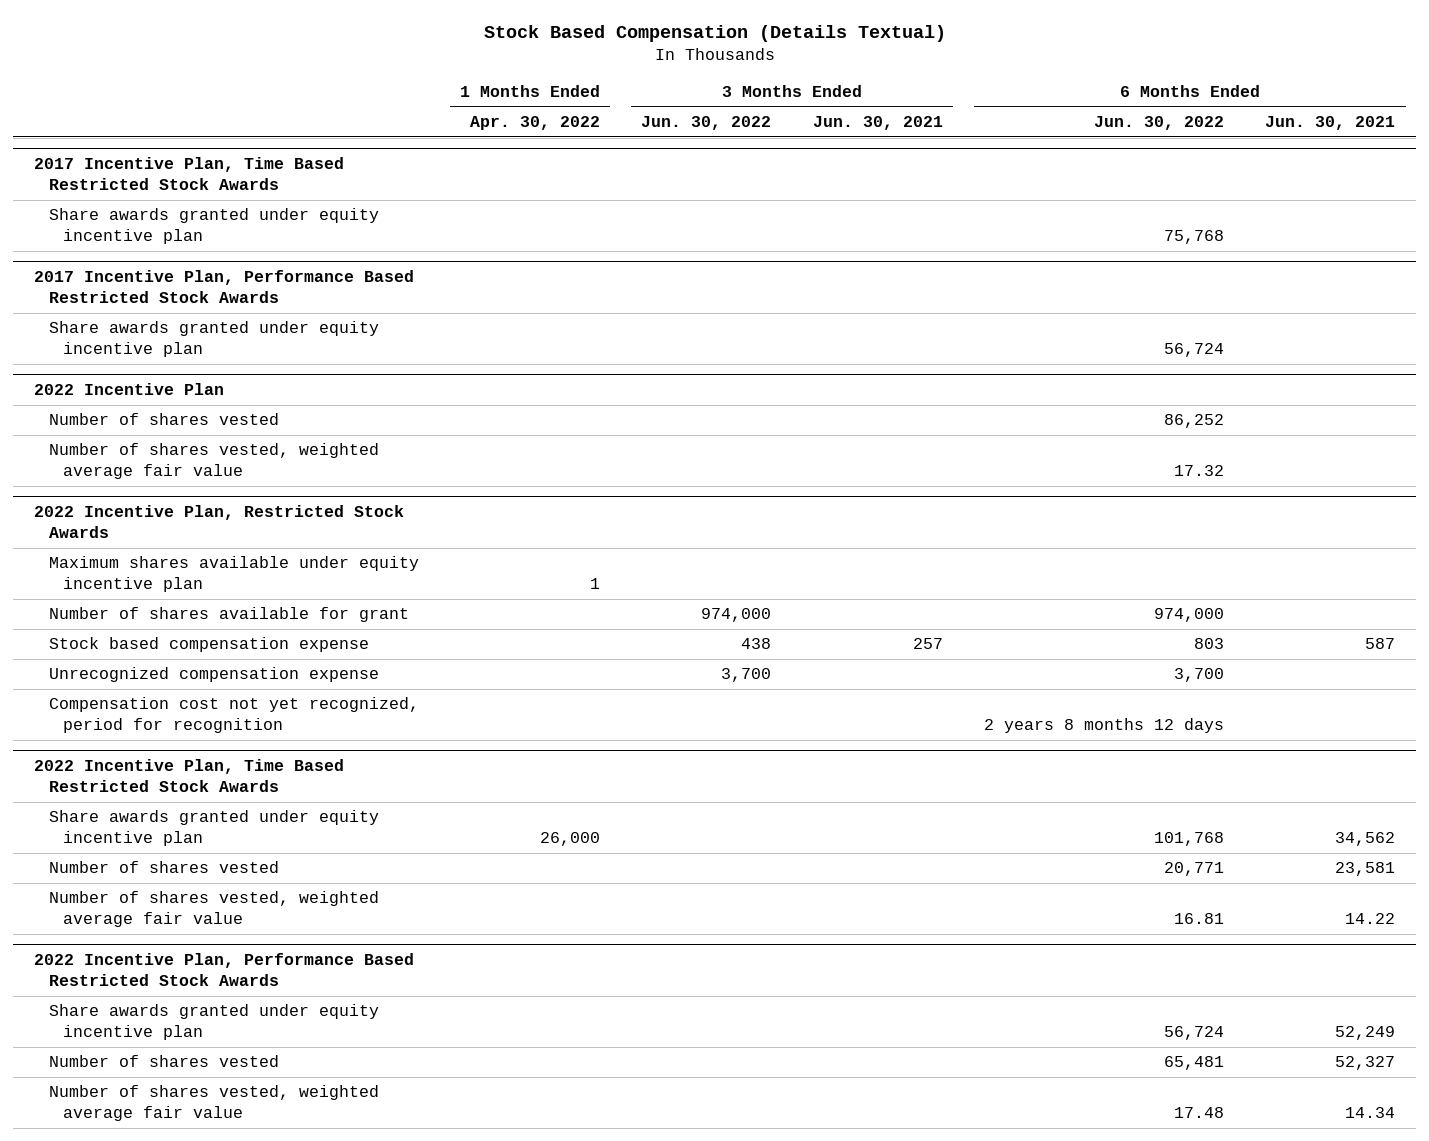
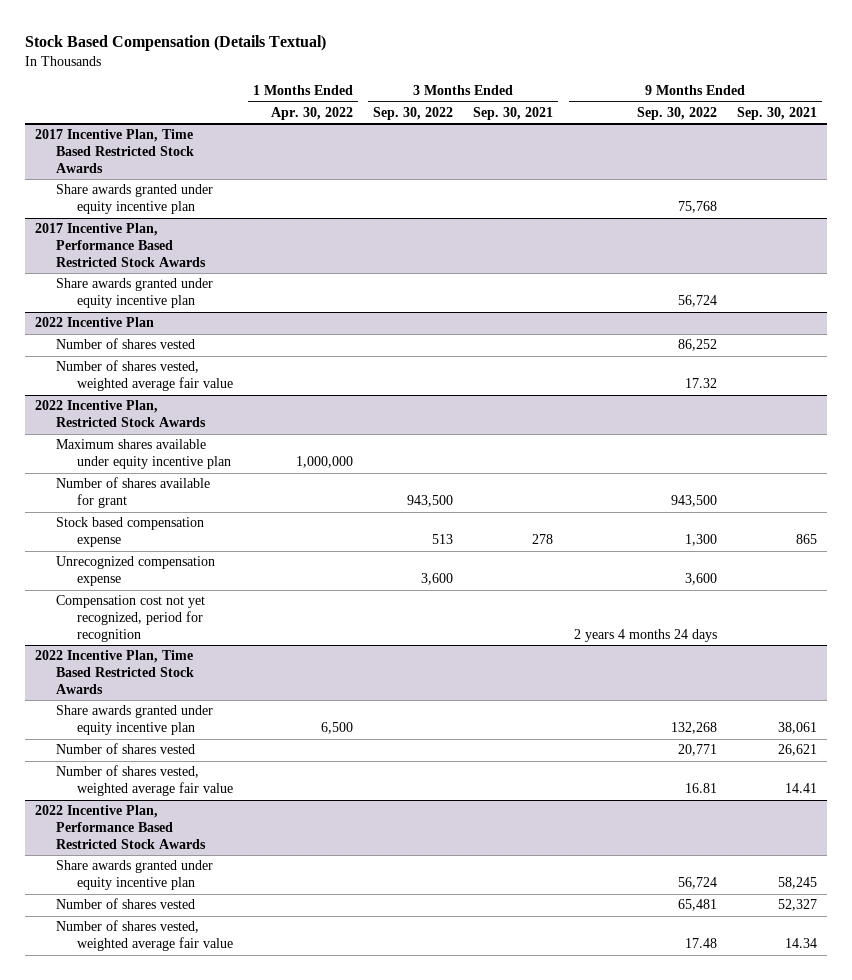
- | 1 Months Ended Apr. 30, 2022 | 3 Months Ended Jun. 30, 2022 | 3 Months Ended Jun. 30, 2021 | 6 Months Ended Jun. 30, 2022 | 6 Months Ended Jun. 30, 2021
+ | 1 Months Ended Apr. 30, 2022 | 3 Months Ended Sep. 30, 2022 | 3 Months Ended Sep. 30, 2021 | 9 Months Ended Sep. 30, 2022 | 9 Months Ended Sep. 30, 2021
@ 2022 Incentive Plan, Restricted Stock Awards
- Maximum shares available under equity incentive plan | 1 | | | |
+ Maximum shares available under equity incentive plan | 1,000,000 | | | |
@ 2022 Incentive Plan, Time Based Restricted Stock Awards
- Share awards granted under equity incentive plan | 26,000 | | | 101,768 | 34,562
+ Share awards granted under equity incentive plan | 6,500 | | | 132,268 | 38,061

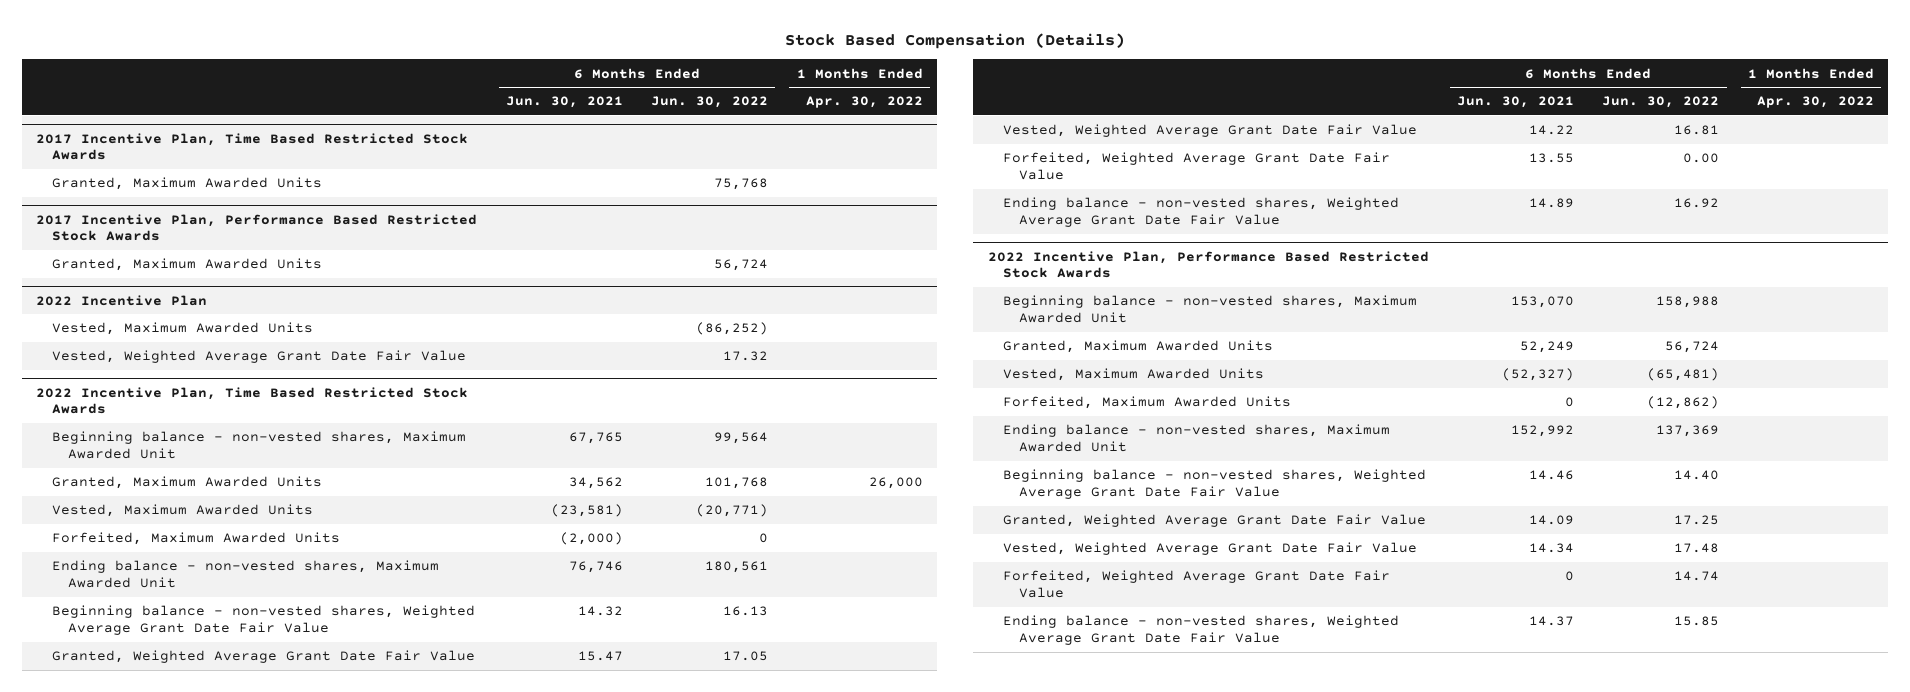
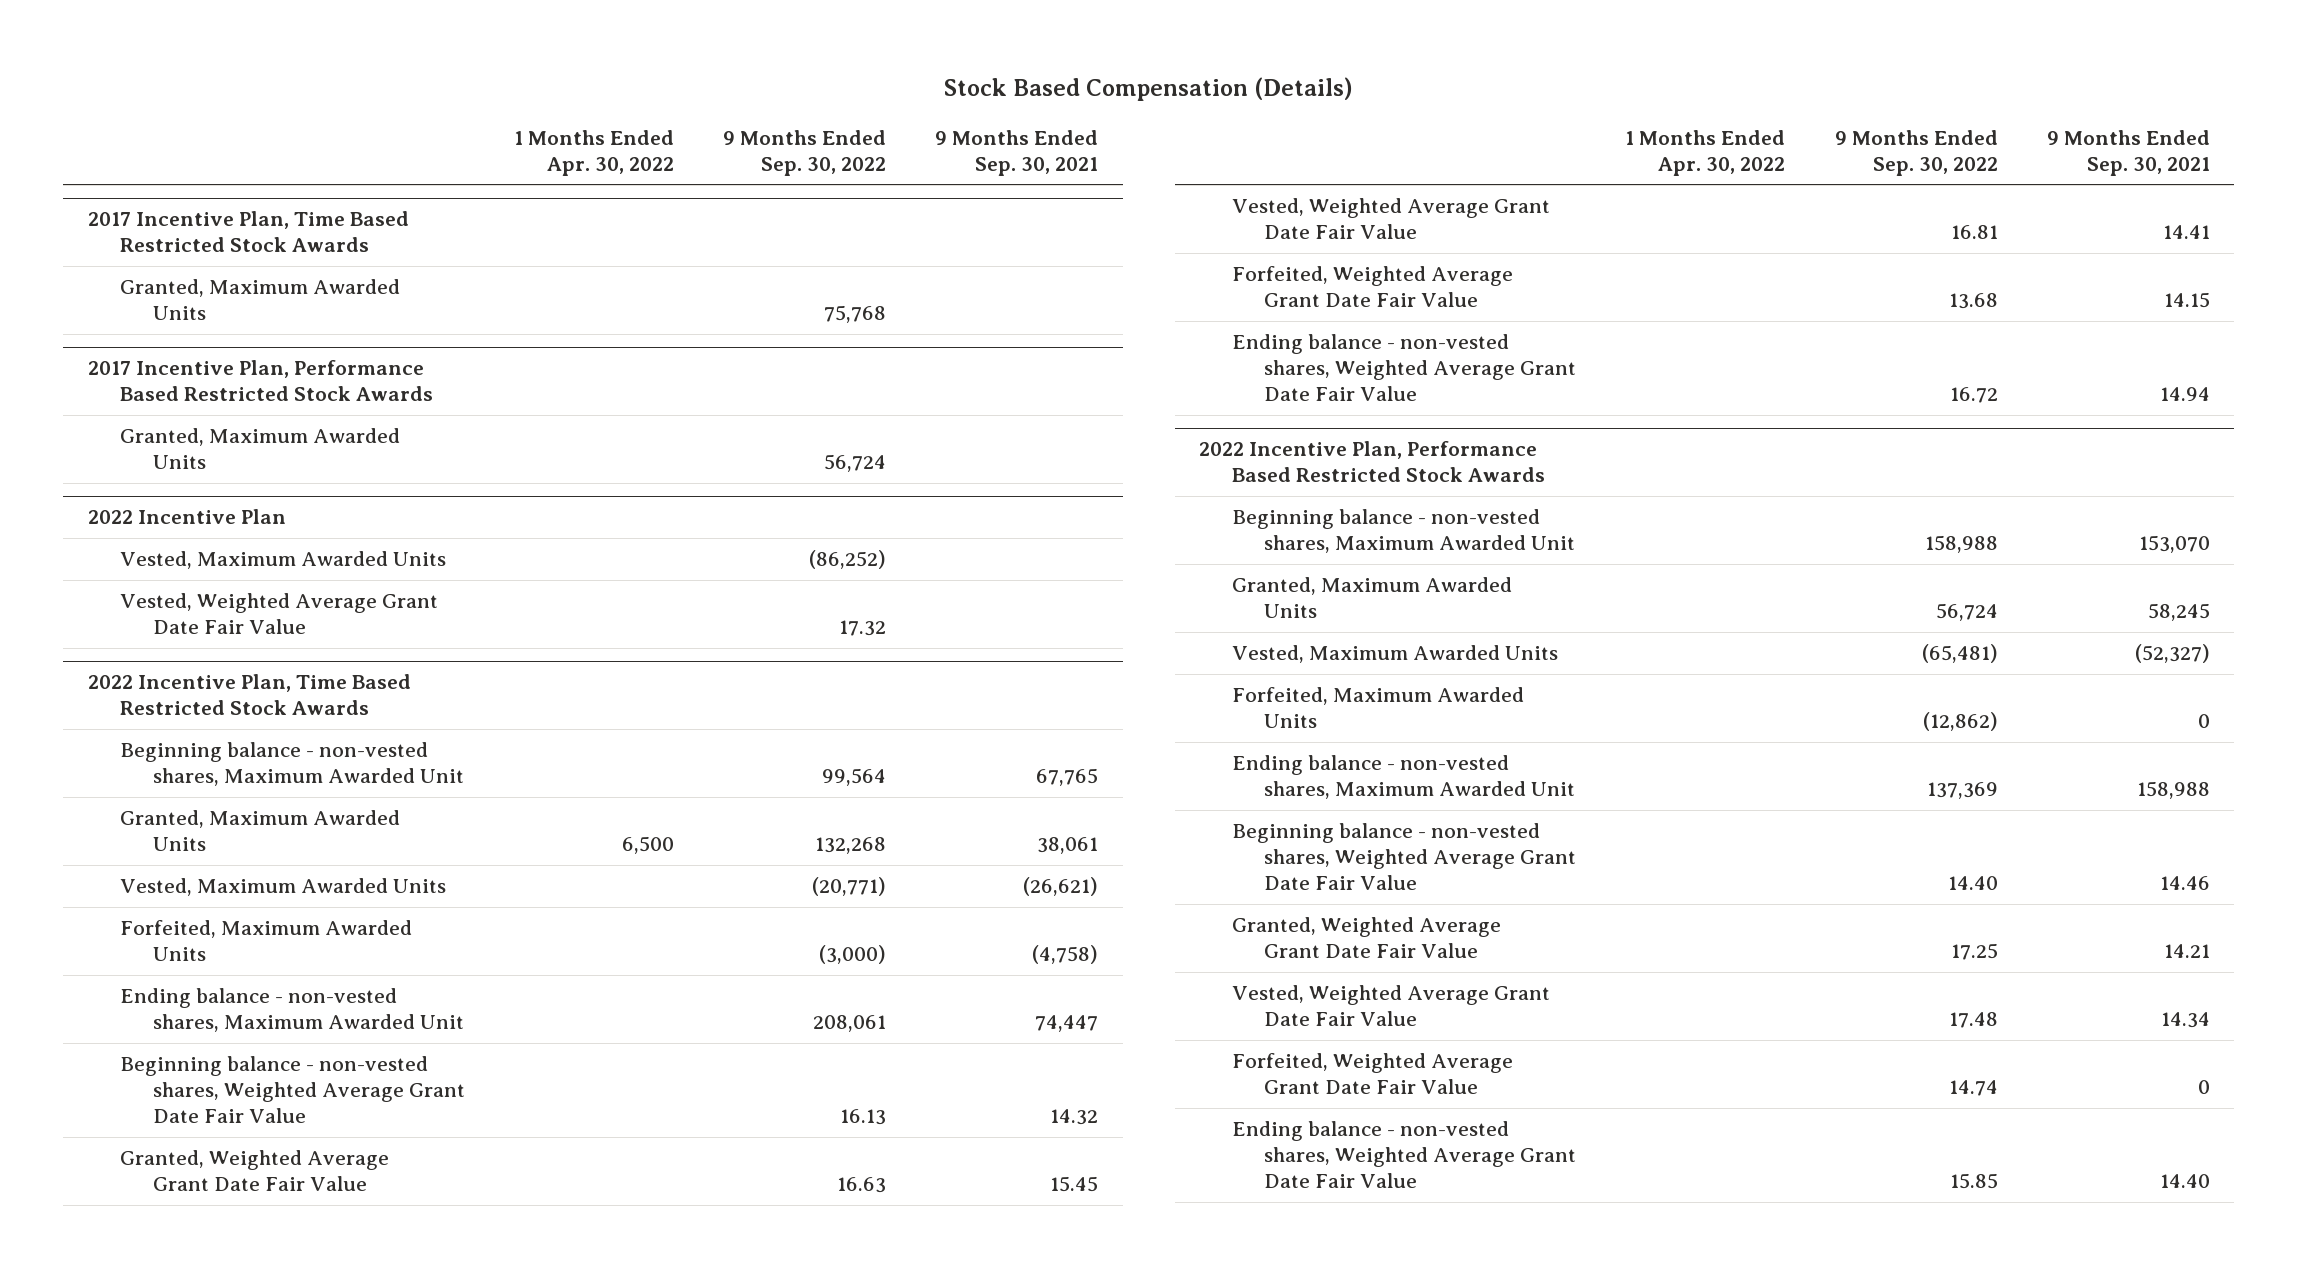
- | 6 Months Ended Jun. 30, 2021 | 6 Months Ended Jun. 30, 2022 | 1 Months Ended Apr. 30, 2022
+ | 1 Months Ended Apr. 30, 2022 | 9 Months Ended Sep. 30, 2022 | 9 Months Ended Sep. 30, 2021
@ 2022 Incentive Plan, Time Based Restricted Stock Awards
- Granted, Maximum Awarded Units | 34,562 | 101,768 | 26,000
+ Granted, Maximum Awarded Units | 6,500 | 132,268 | 38,061

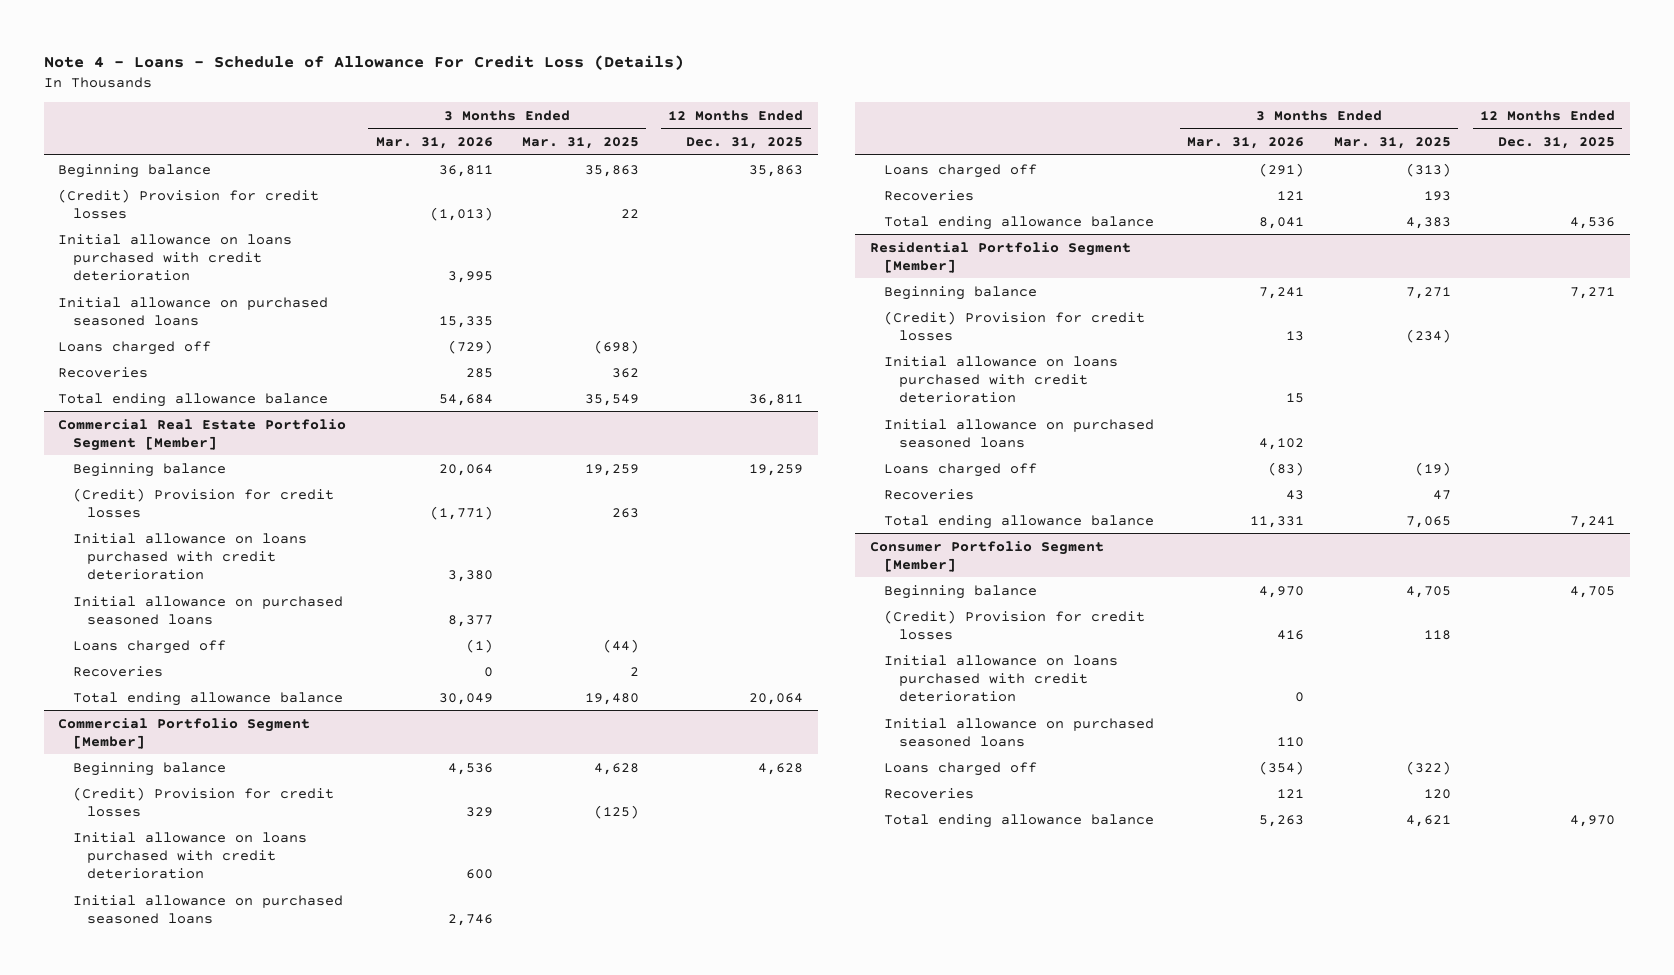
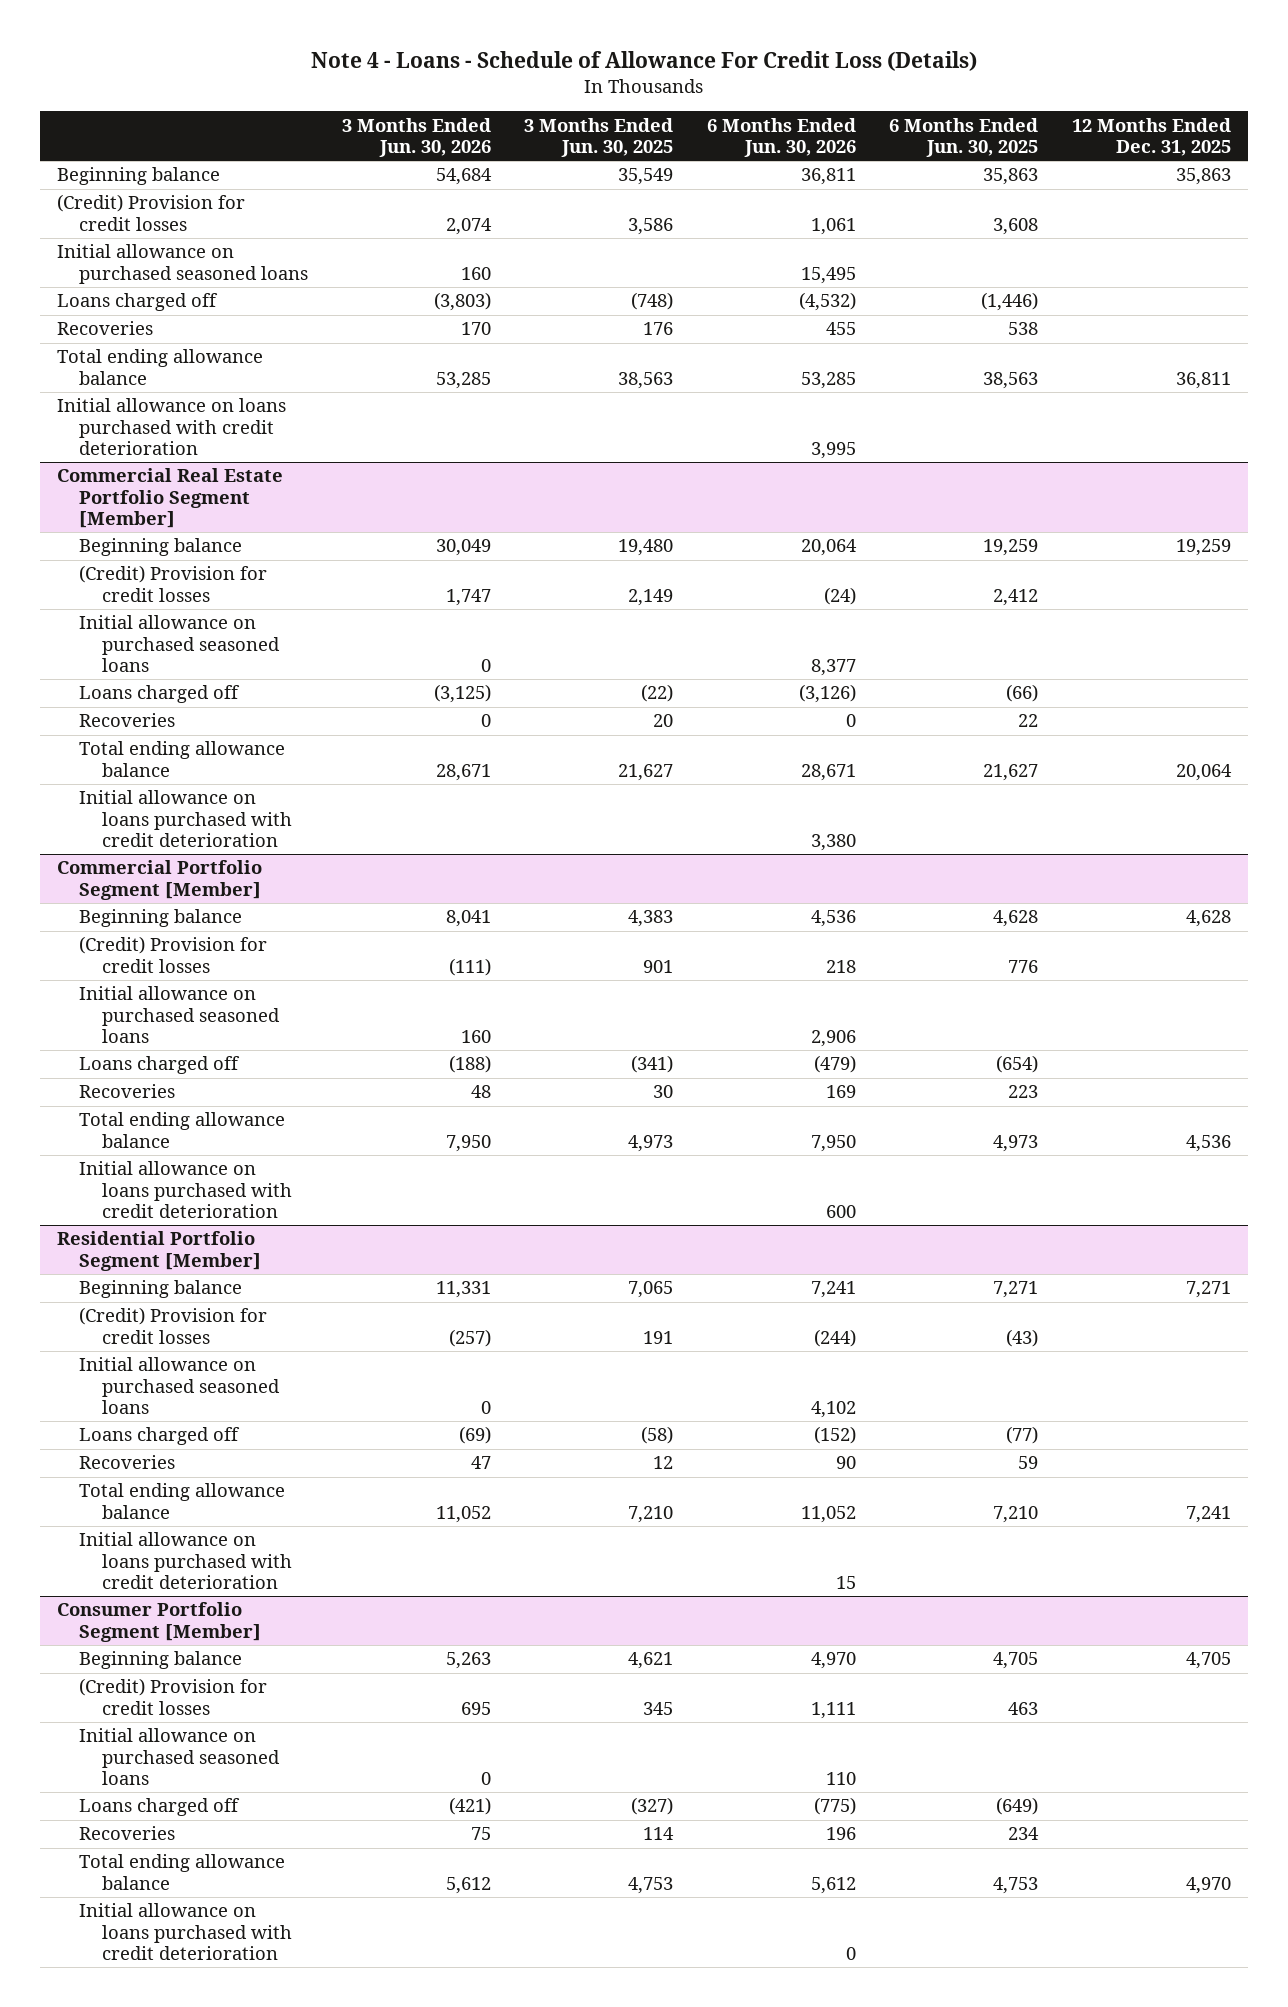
- | 3 Months Ended Mar. 31, 2026 | 3 Months Ended Mar. 31, 2025 | 12 Months Ended Dec. 31, 2025
+ | 3 Months Ended Jun. 30, 2026 | 3 Months Ended Jun. 30, 2025 | 6 Months Ended Jun. 30, 2026 | 6 Months Ended Jun. 30, 2025 | 12 Months Ended Dec. 31, 2025
moved down: Initial allowance on loans purchased with credit deterioration | | | 3,995 | |
@ Commercial Real Estate Portfolio Segment [Member]
moved down: Initial allowance on loans purchased with credit deterioration | | | 3,380 | |
@ Commercial Portfolio Segment [Member]
moved down: Initial allowance on loans purchased with credit deterioration | | | 600 | |
@ Residential Portfolio Segment [Member]
moved down: Initial allowance on loans purchased with credit deterioration | | | 15 | |
@ Consumer Portfolio Segment [Member]
moved down: Initial allowance on loans purchased with credit deterioration | | | 0 | |

